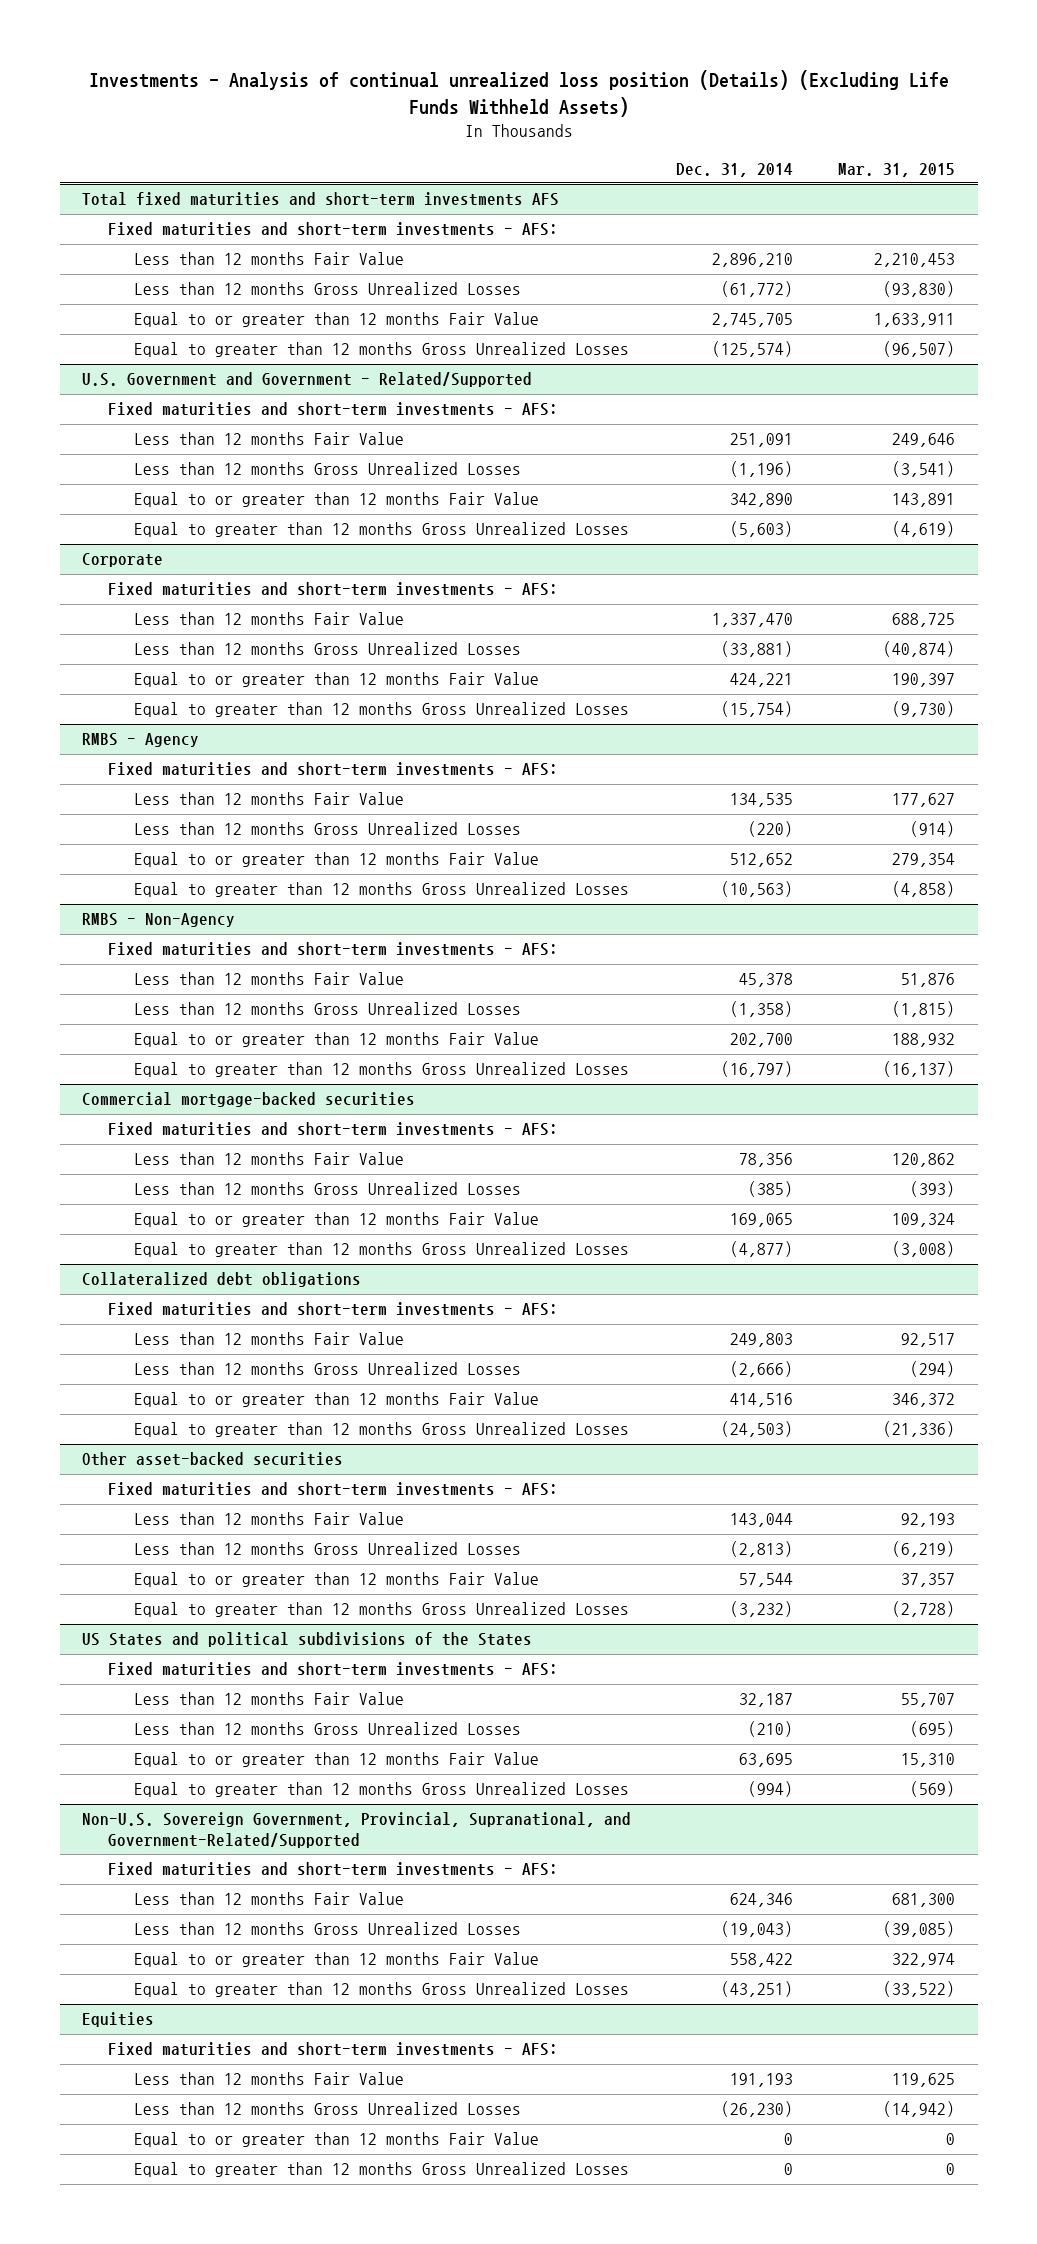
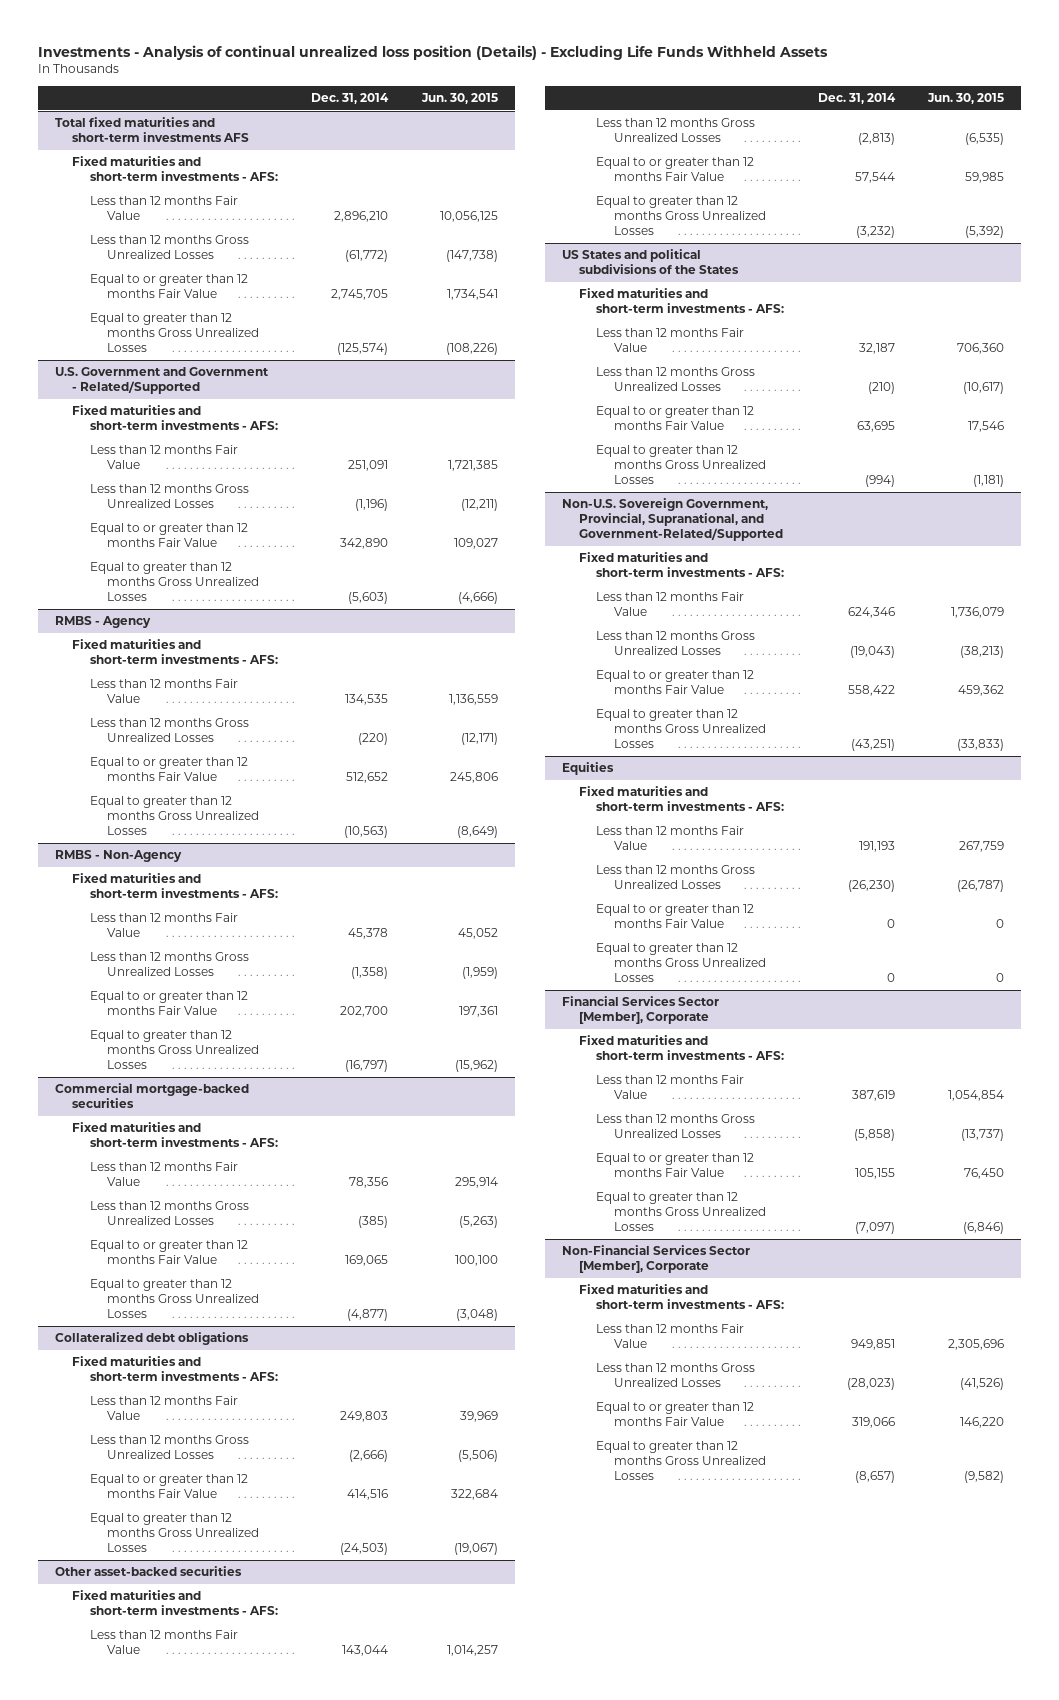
- Investments - Analysis of continual unrealized loss position (Details) (Excluding Life Funds Withheld Assets)
+ Investments - Analysis of continual unrealized loss position (Details) - Excluding Life Funds Withheld Assets
- | Dec. 31, 2014 | Mar. 31, 2015
+ | Dec. 31, 2014 | Jun. 30, 2015
- Corporate
- Fixed maturities and short-term investments - AFS:
- Less than 12 months Fair Value | 1,337,470 | 688,725
- Less than 12 months Gross Unrealized Losses | (33,881) | (40,874)
- Equal to or greater than 12 months Fair Value | 424,221 | 190,397
- Equal to greater than 12 months Gross Unrealized Losses | (15,754) | (9,730)
+ Financial Services Sector [Member], Corporate
+ Fixed maturities and short-term investments - AFS:
+ Less than 12 months Fair Value | 387,619 | 1,054,854
+ Less than 12 months Gross Unrealized Losses | (5,858) | (13,737)
+ Equal to or greater than 12 months Fair Value | 105,155 | 76,450
+ Equal to greater than 12 months Gross Unrealized Losses | (7,097) | (6,846)
+ Non-Financial Services Sector [Member], Corporate
+ Fixed maturities and short-term investments - AFS:
+ Less than 12 months Fair Value | 949,851 | 2,305,696
+ Less than 12 months Gross Unrealized Losses | (28,023) | (41,526)
+ Equal to or greater than 12 months Fair Value | 319,066 | 146,220
+ Equal to greater than 12 months Gross Unrealized Losses | (8,657) | (9,582)

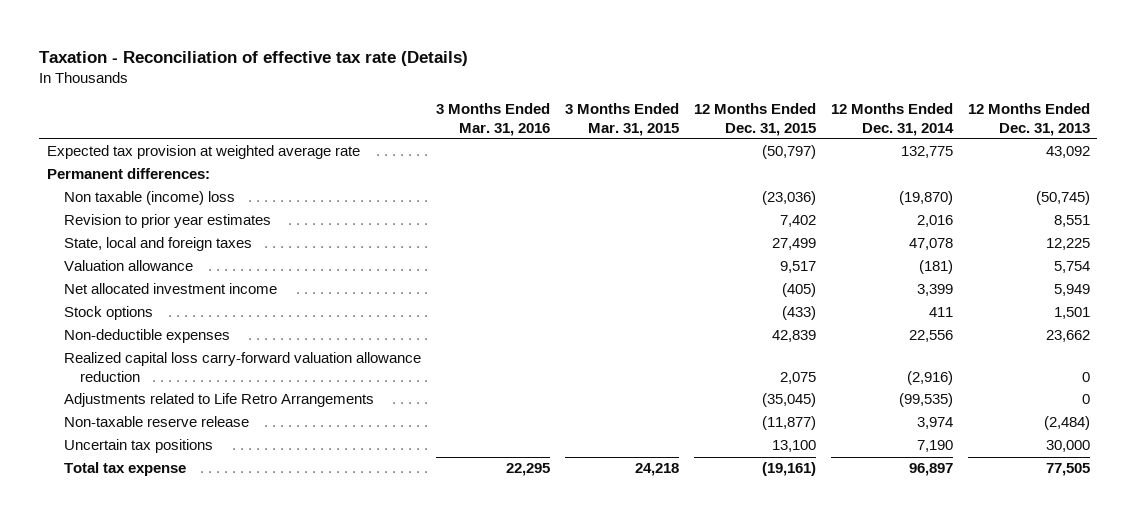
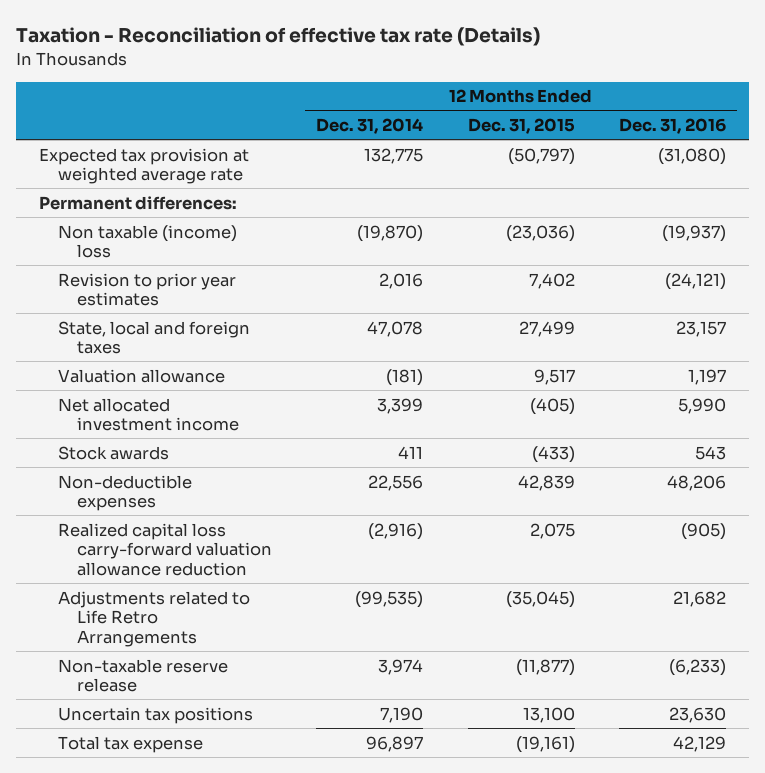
- | 3 Months Ended Mar. 31, 2016 | 3 Months Ended Mar. 31, 2015 | 12 Months Ended Dec. 31, 2015 | 12 Months Ended Dec. 31, 2014 | 12 Months Ended Dec. 31, 2013
+ | 12 Months Ended Dec. 31, 2014 | 12 Months Ended Dec. 31, 2015 | 12 Months Ended Dec. 31, 2016
- Stock options | | | (433) | 411 | 1,501
+ Stock awards | 411 | (433) | 543

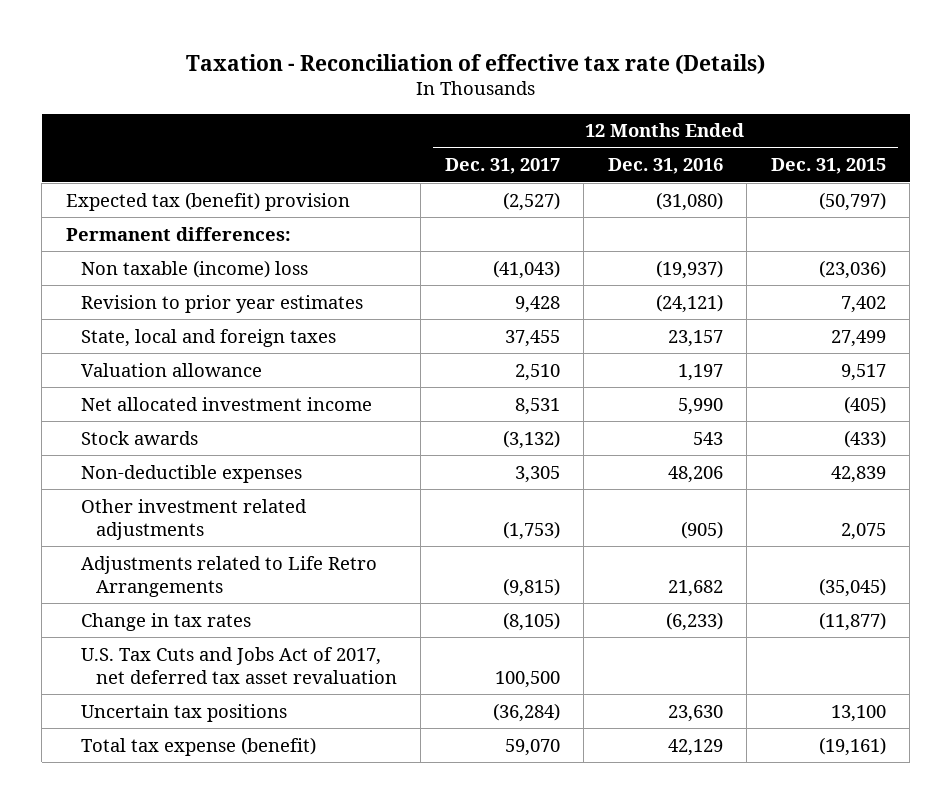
- | 12 Months Ended Dec. 31, 2014 | 12 Months Ended Dec. 31, 2015 | 12 Months Ended Dec. 31, 2016
+ | 12 Months Ended Dec. 31, 2017 | 12 Months Ended Dec. 31, 2016 | 12 Months Ended Dec. 31, 2015
- Expected tax provision at weighted average rate | 132,775 | (50,797) | (31,080)
+ Expected tax (benefit) provision | (2,527) | (31,080) | (50,797)
- Realized capital loss carry-forward valuation allowance reduction | (2,916) | 2,075 | (905)
+ Other investment related adjustments | (1,753) | (905) | 2,075
- Non-taxable reserve release | 3,974 | (11,877) | (6,233)
+ Change in tax rates | (8,105) | (6,233) | (11,877)
+ U.S. Tax Cuts and Jobs Act of 2017, net deferred tax asset revaluation | 100,500 | |
- Total tax expense | 96,897 | (19,161) | 42,129
+ Total tax expense (benefit) | 59,070 | 42,129 | (19,161)

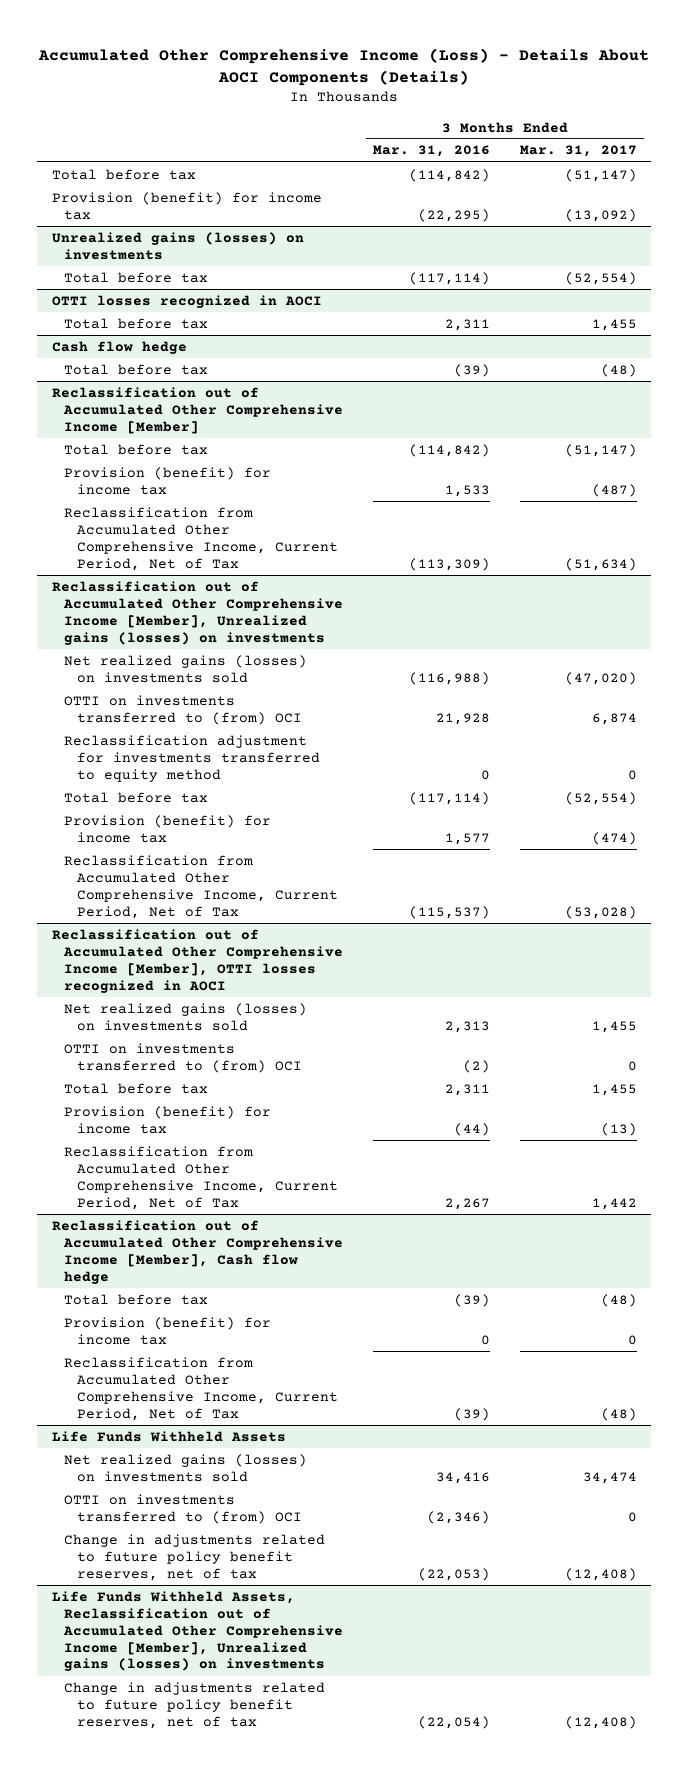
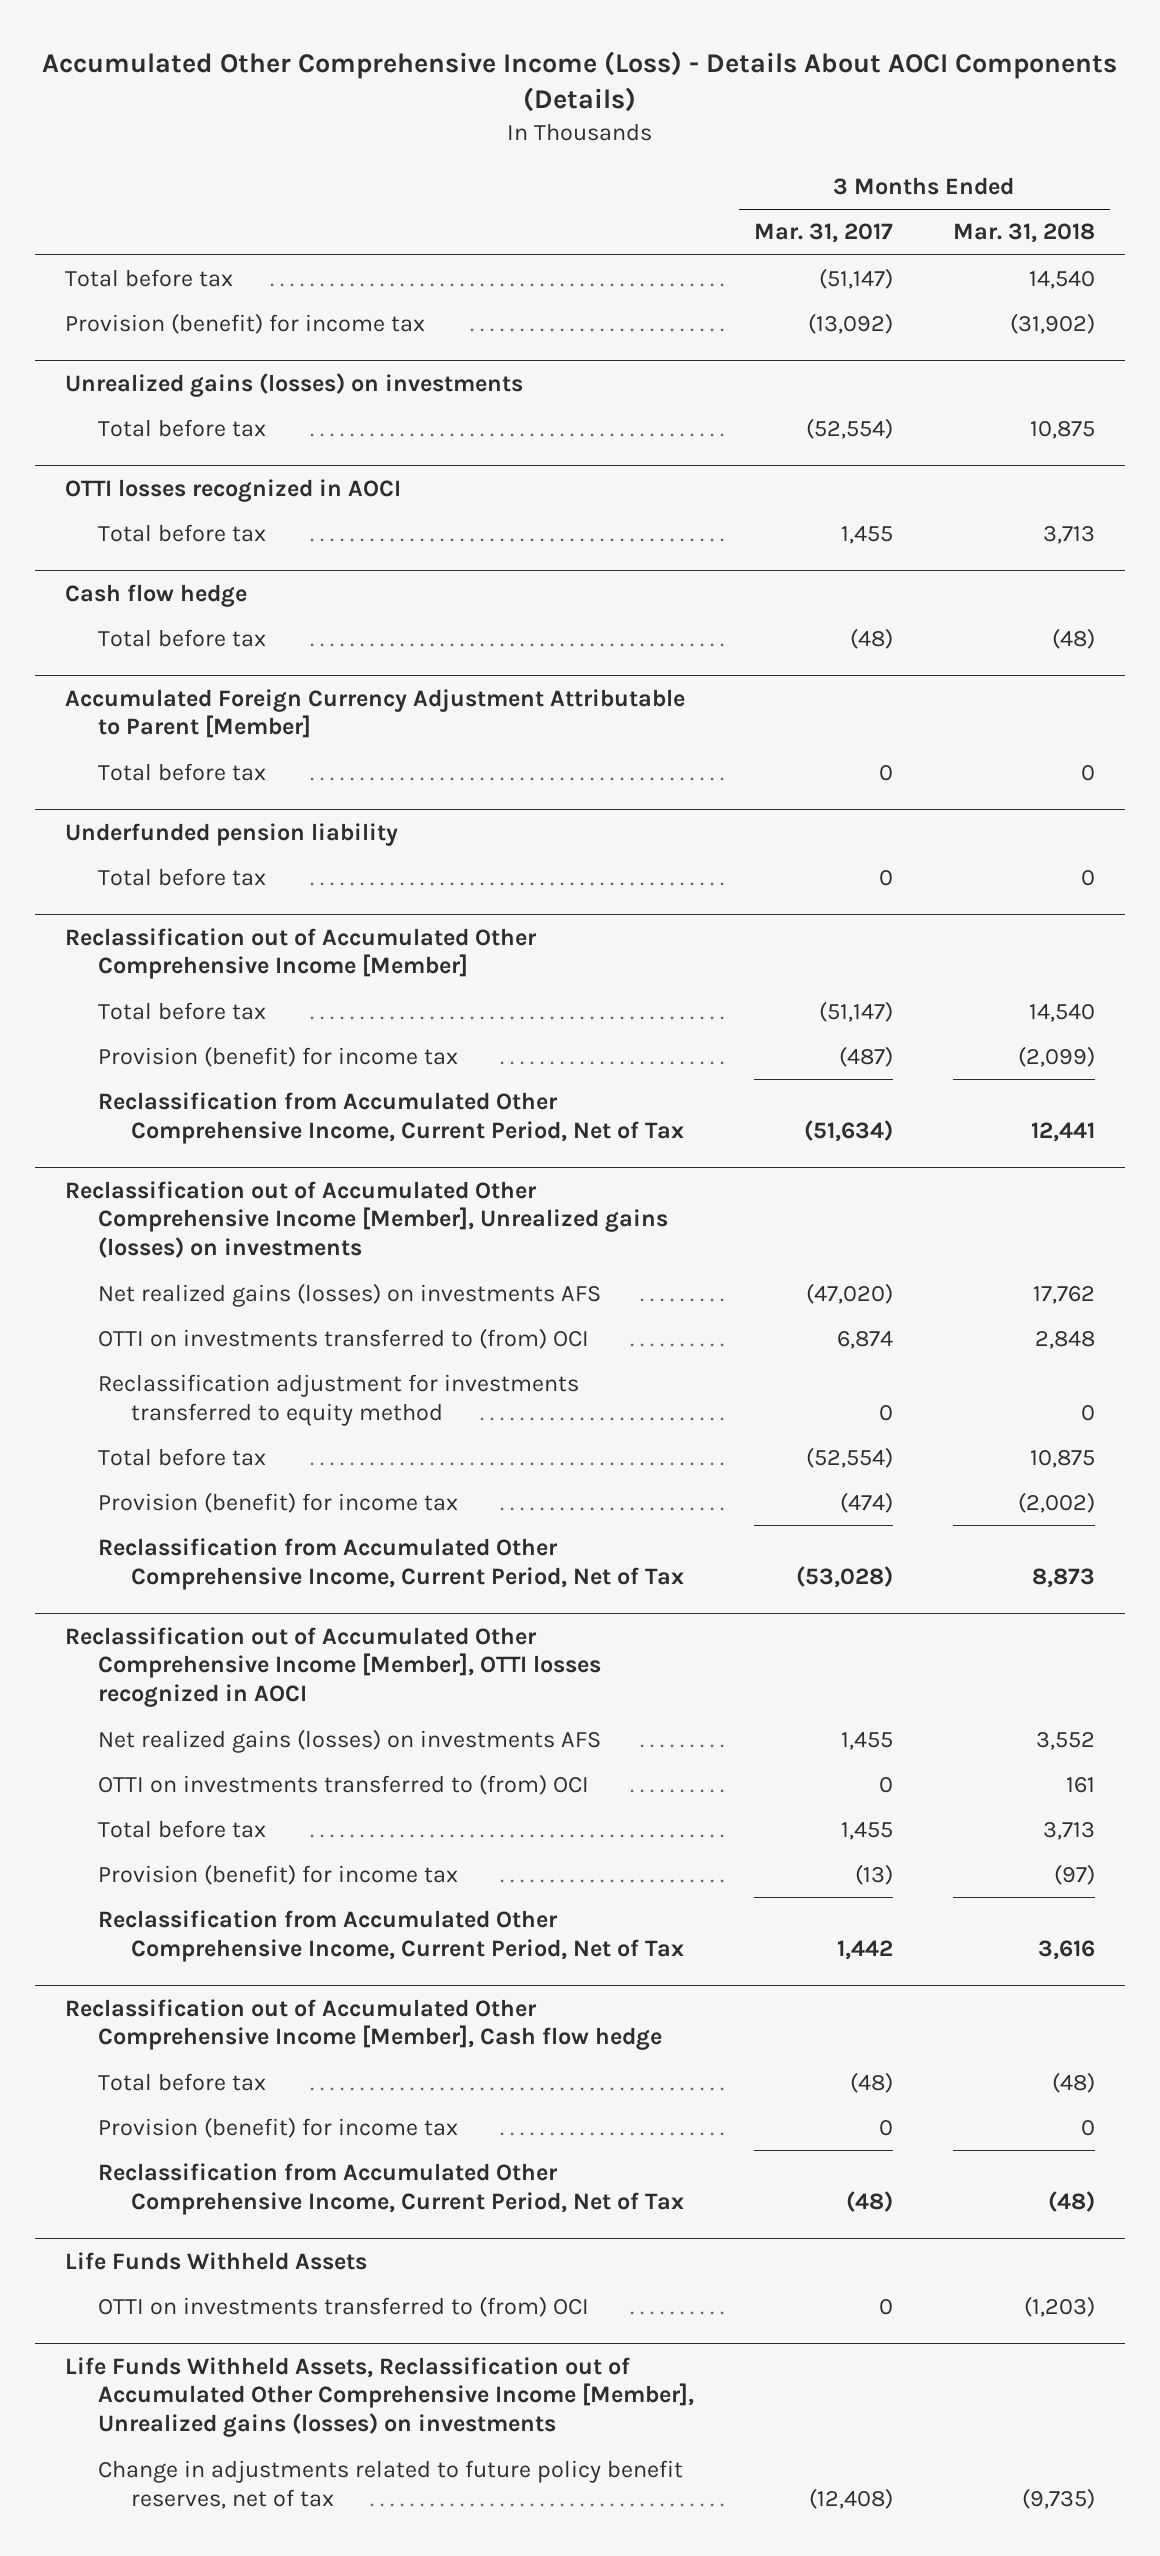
- | 3 Months Ended Mar. 31, 2016 | 3 Months Ended Mar. 31, 2017
+ | 3 Months Ended Mar. 31, 2017 | 3 Months Ended Mar. 31, 2018
+ Accumulated Foreign Currency Adjustment Attributable to Parent [Member]
+ Total before tax | 0 | 0
+ Underfunded pension liability
+ Total before tax | 0 | 0
@ Reclassification out of Accumulated Other Comprehensive Income [Member], Unrealized gains (losses) on investments
- Net realized gains (losses) on investments sold | (116,988) | (47,020)
+ Net realized gains (losses) on investments AFS | (47,020) | 17,762
@ Reclassification out of Accumulated Other Comprehensive Income [Member], OTTI losses recognized in AOCI
- Net realized gains (losses) on investments sold | 2,313 | 1,455
+ Net realized gains (losses) on investments AFS | 1,455 | 3,552
@ Life Funds Withheld Assets
- Net realized gains (losses) on investments sold | 34,416 | 34,474
- Change in adjustments related to future policy benefit reserves, net of tax | (22,053) | (12,408)

